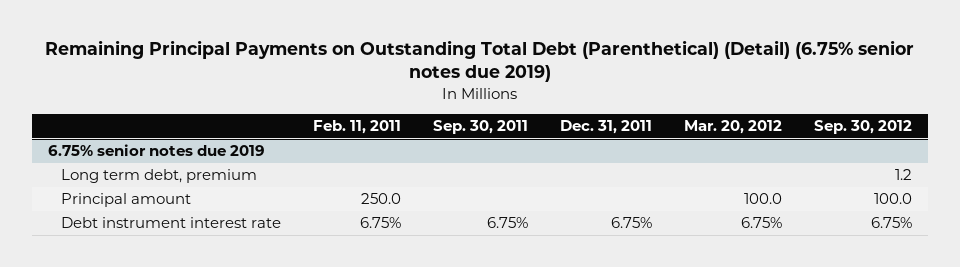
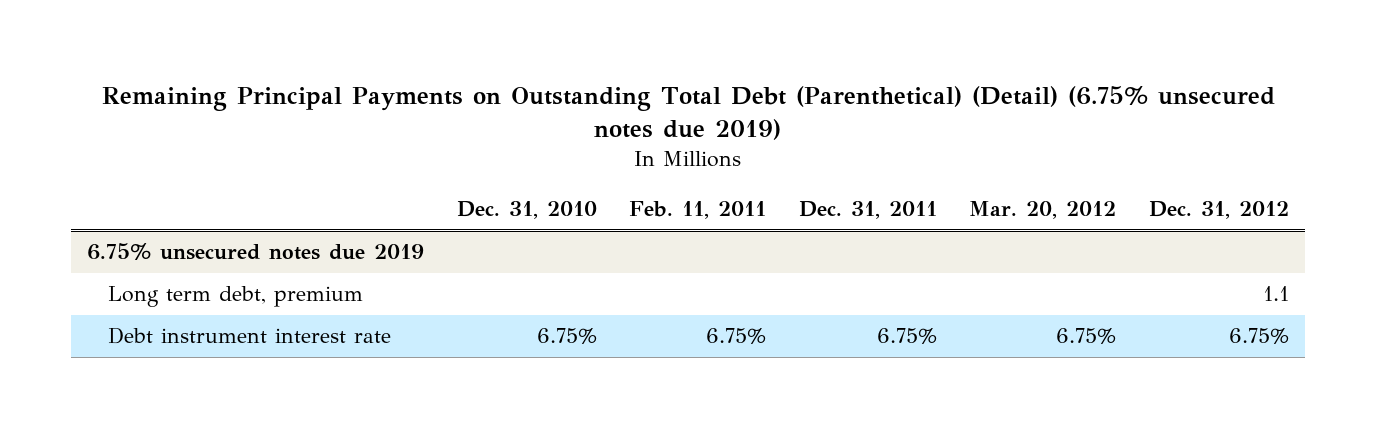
- Remaining Principal Payments on Outstanding Total Debt (Parenthetical) (Detail) (6.75% senior notes due 2019)
+ Remaining Principal Payments on Outstanding Total Debt (Parenthetical) (Detail) (6.75% unsecured notes due 2019)
- | Feb. 11, 2011 | Sep. 30, 2011 | Dec. 31, 2011 | Mar. 20, 2012 | Sep. 30, 2012
+ | Dec. 31, 2010 | Feb. 11, 2011 | Dec. 31, 2011 | Mar. 20, 2012 | Dec. 31, 2012
- 6.75% senior notes due 2019
+ 6.75% unsecured notes due 2019
- Principal amount | 250.0 | | | 100.0 | 100.0

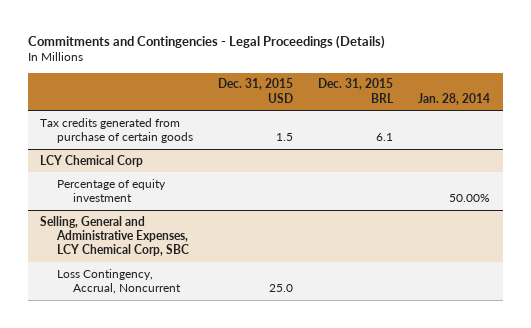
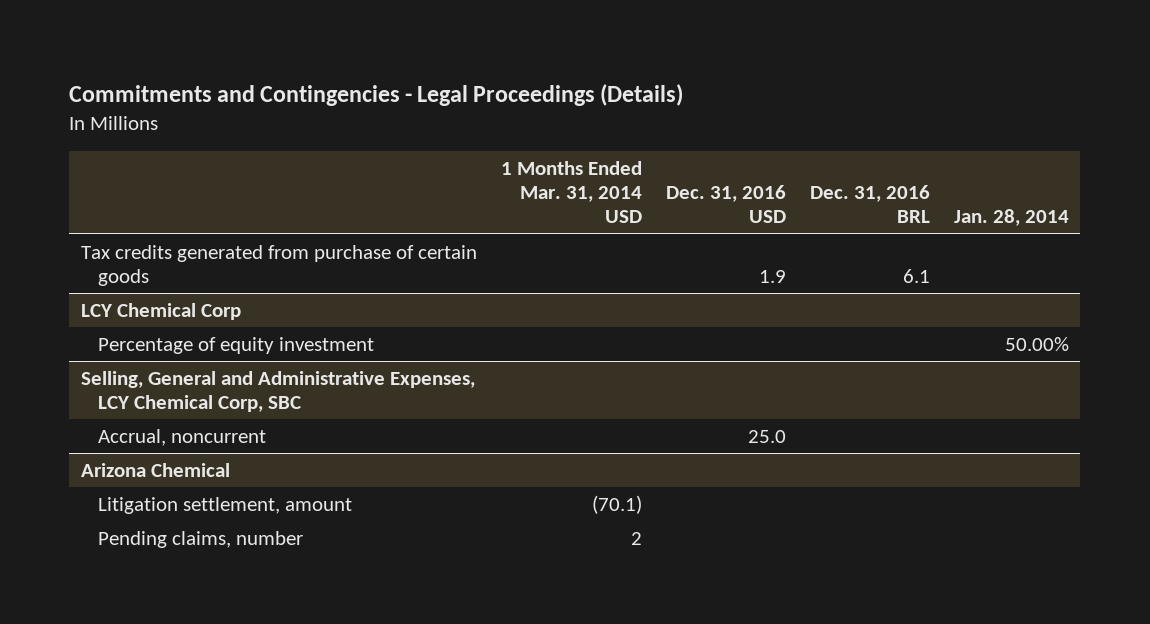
- | Dec. 31, 2015 USD | Dec. 31, 2015 BRL | Jan. 28, 2014
+ | 1 Months Ended Mar. 31, 2014 USD | Dec. 31, 2016 USD | Dec. 31, 2016 BRL | Jan. 28, 2014
@ Selling, General and Administrative Expenses, LCY Chemical Corp, SBC
- Loss Contingency, Accrual, Noncurrent | 25.0 | |
+ Accrual, noncurrent | | 25.0 | |
+ Arizona Chemical
+ Litigation settlement, amount | (70.1) | | |
+ Pending claims, number | 2 | | |

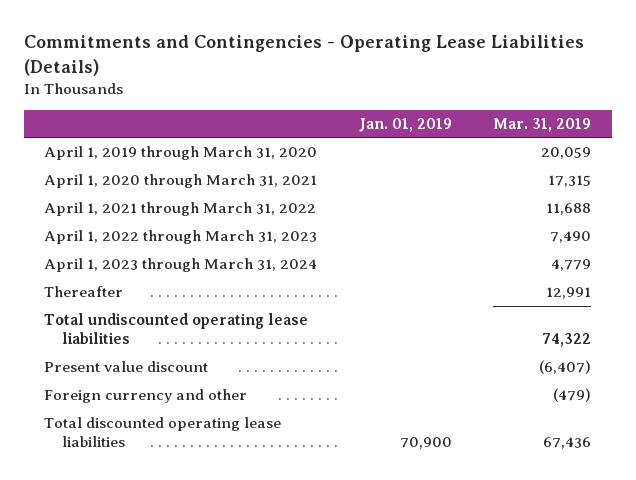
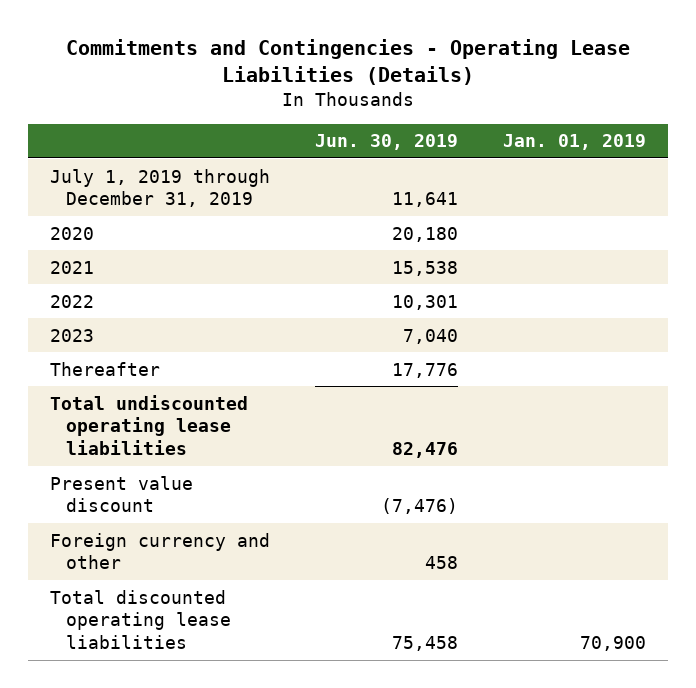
- | Jan. 01, 2019 | Mar. 31, 2019
+ | Jun. 30, 2019 | Jan. 01, 2019
- April 1, 2019 through March 31, 2020 | | 20,059
- April 1, 2020 through March 31, 2021 | | 17,315
- April 1, 2021 through March 31, 2022 | | 11,688
- April 1, 2022 through March 31, 2023 | | 7,490
- April 1, 2023 through March 31, 2024 | | 4,779
+ July 1, 2019 through December 31, 2019 | 11,641 |
+ 2020 | 20,180 |
+ 2021 | 15,538 |
+ 2022 | 10,301 |
+ 2023 | 7,040 |

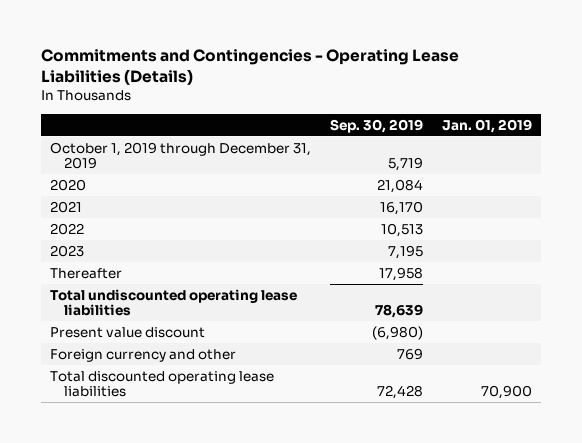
- | Jun. 30, 2019 | Jan. 01, 2019
+ | Sep. 30, 2019 | Jan. 01, 2019
- July 1, 2019 through December 31, 2019 | 11,641 |
+ October 1, 2019 through December 31, 2019 | 5,719 |

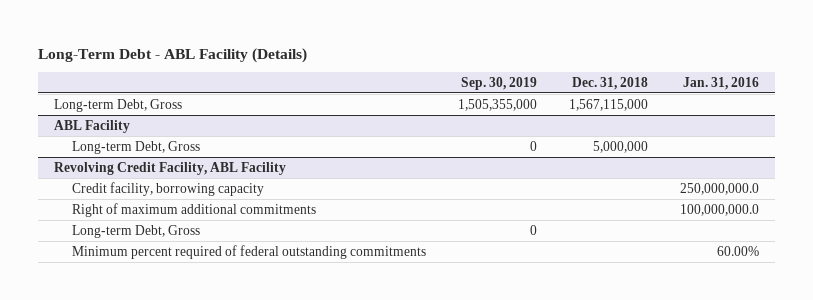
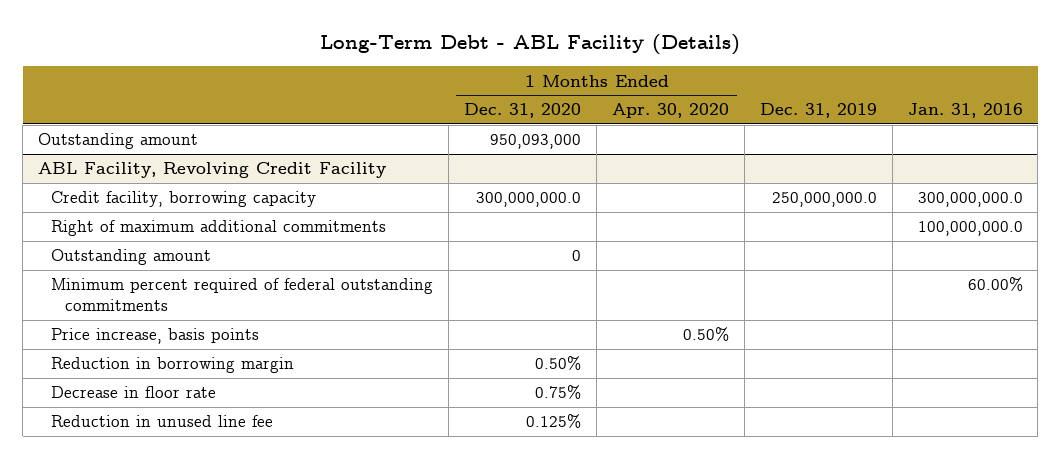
- | Sep. 30, 2019 | Dec. 31, 2018 | Jan. 31, 2016
+ | 1 Months Ended Dec. 31, 2020 | 1 Months Ended Apr. 30, 2020 | Dec. 31, 2019 | Jan. 31, 2016
- Long-term Debt, Gross | 1,505,355,000 | 1,567,115,000 |
- ABL Facility
- Long-term Debt, Gross | 0 | 5,000,000 |
- Revolving Credit Facility, ABL Facility
- Credit facility, borrowing capacity | | | 250,000,000.0
+ Outstanding amount | 950,093,000 | | |
+ ABL Facility, Revolving Credit Facility
+ Credit facility, borrowing capacity | 300,000,000.0 | | 250,000,000.0 | 300,000,000.0
- Long-term Debt, Gross | 0 | |
+ Outstanding amount | 0 | | |
+ Price increase, basis points | | 0.50% | |
+ Reduction in borrowing margin | 0.50% | | |
+ Decrease in floor rate | 0.75% | | |
+ Reduction in unused line fee | 0.125% | | |

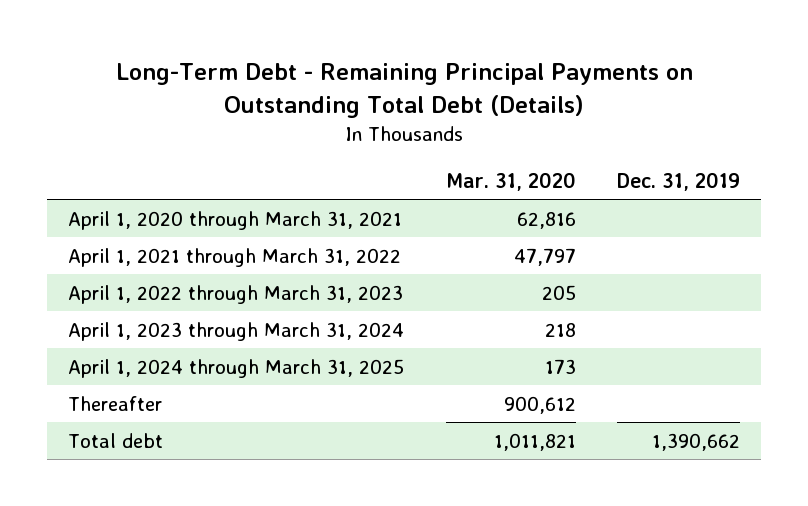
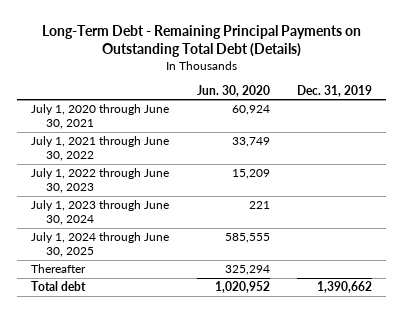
- | Mar. 31, 2020 | Dec. 31, 2019
+ | Jun. 30, 2020 | Dec. 31, 2019
- April 1, 2020 through March 31, 2021 | 62,816 |
- April 1, 2021 through March 31, 2022 | 47,797 |
- April 1, 2022 through March 31, 2023 | 205 |
- April 1, 2023 through March 31, 2024 | 218 |
- April 1, 2024 through March 31, 2025 | 173 |
+ July 1, 2020 through June 30, 2021 | 60,924 |
+ July 1, 2021 through June 30, 2022 | 33,749 |
+ July 1, 2022 through June 30, 2023 | 15,209 |
+ July 1, 2023 through June 30, 2024 | 221 |
+ July 1, 2024 through June 30, 2025 | 585,555 |

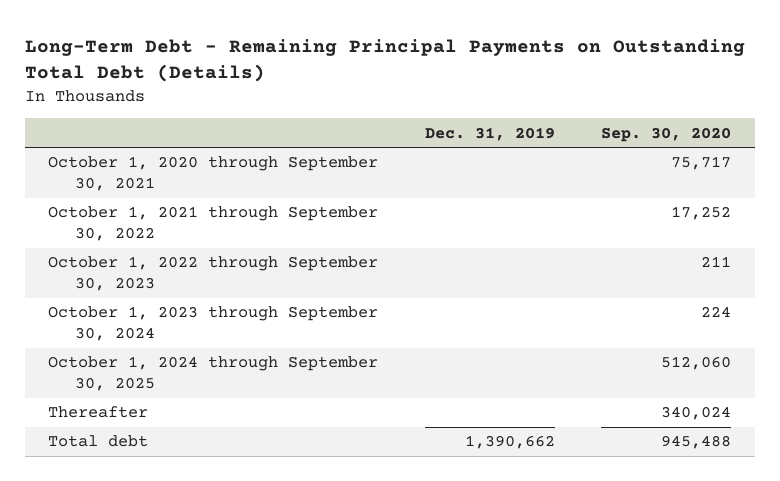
- | Jun. 30, 2020 | Dec. 31, 2019
+ | Dec. 31, 2019 | Sep. 30, 2020
- July 1, 2020 through June 30, 2021 | 60,924 |
- July 1, 2021 through June 30, 2022 | 33,749 |
- July 1, 2022 through June 30, 2023 | 15,209 |
- July 1, 2023 through June 30, 2024 | 221 |
- July 1, 2024 through June 30, 2025 | 585,555 |
+ October 1, 2020 through September 30, 2021 | | 75,717
+ October 1, 2021 through September 30, 2022 | | 17,252
+ October 1, 2022 through September 30, 2023 | | 211
+ October 1, 2023 through September 30, 2024 | | 224
+ October 1, 2024 through September 30, 2025 | | 512,060

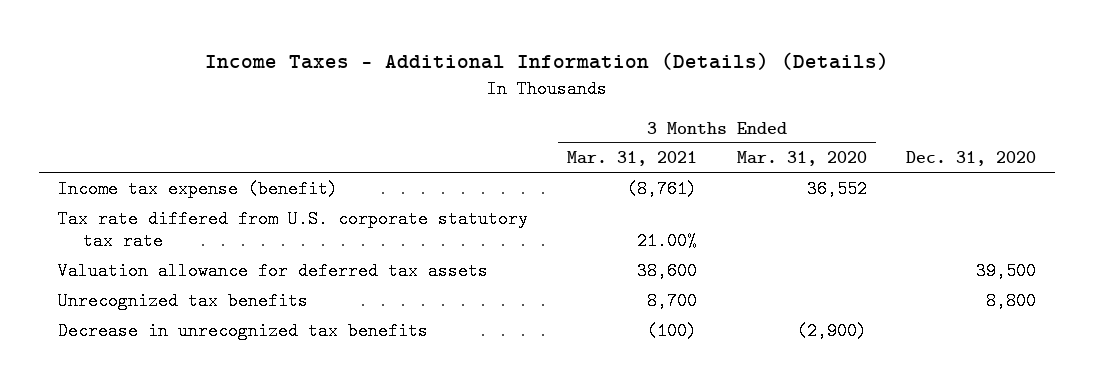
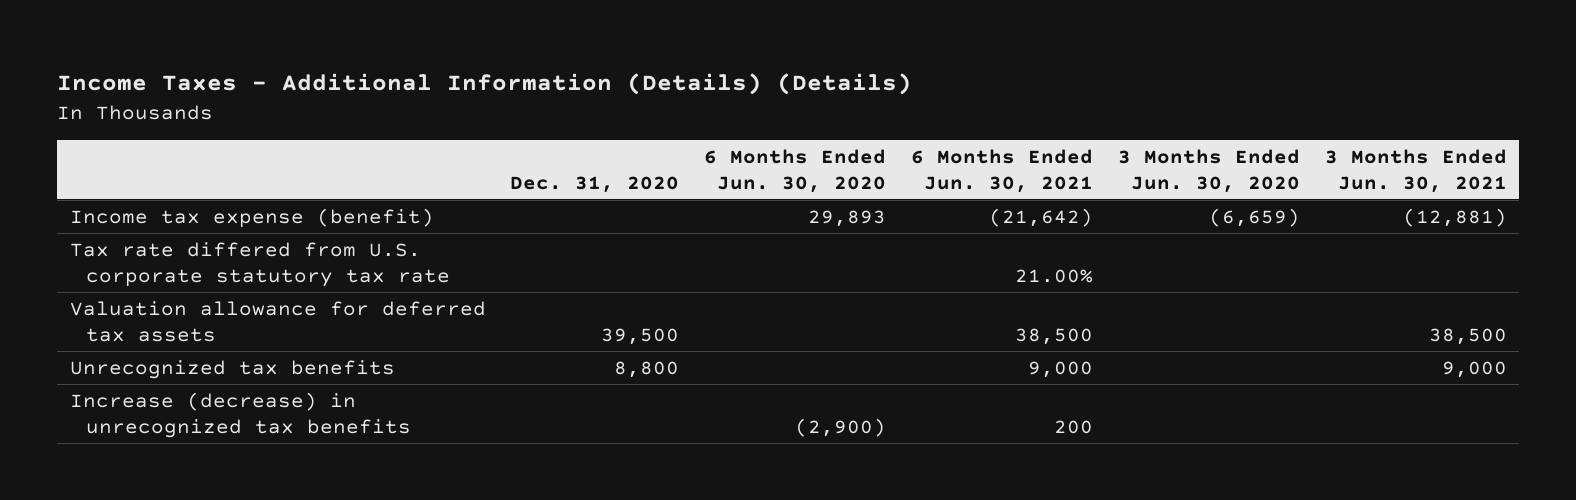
- | 3 Months Ended Mar. 31, 2021 | 3 Months Ended Mar. 31, 2020 | Dec. 31, 2020
+ | Dec. 31, 2020 | 6 Months Ended Jun. 30, 2020 | 6 Months Ended Jun. 30, 2021 | 3 Months Ended Jun. 30, 2020 | 3 Months Ended Jun. 30, 2021
- Decrease in unrecognized tax benefits | (100) | (2,900) |
+ Increase (decrease) in unrecognized tax benefits | | (2,900) | 200 | |

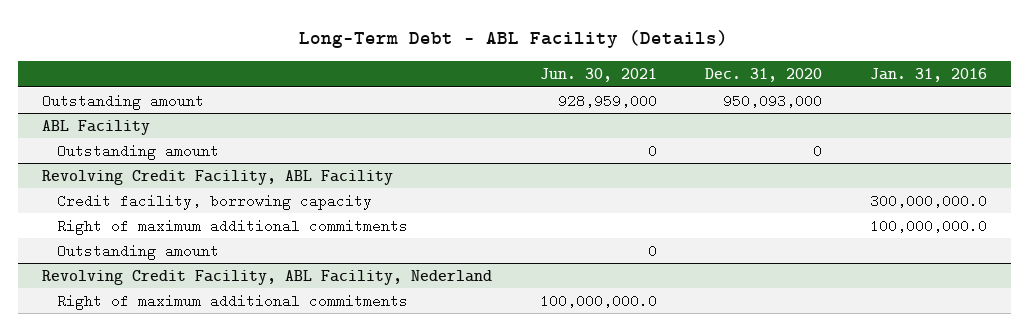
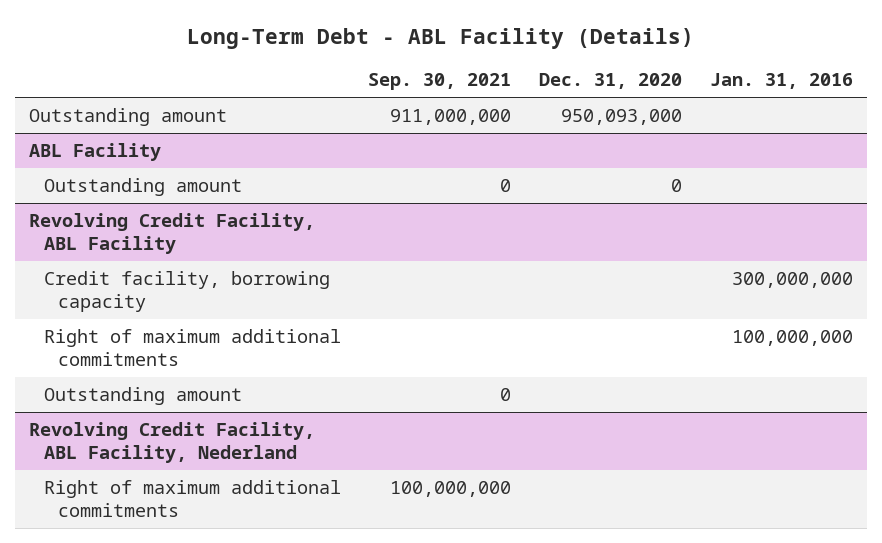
- | Jun. 30, 2021 | Dec. 31, 2020 | Jan. 31, 2016
+ | Sep. 30, 2021 | Dec. 31, 2020 | Jan. 31, 2016
@ Revolving Credit Facility, ABL Facility
- Credit facility, borrowing capacity | | | 300,000,000.0
- Right of maximum additional commitments | | | 100,000,000.0
+ Credit facility, borrowing capacity | | | 300,000,000
+ Right of maximum additional commitments | | | 100,000,000

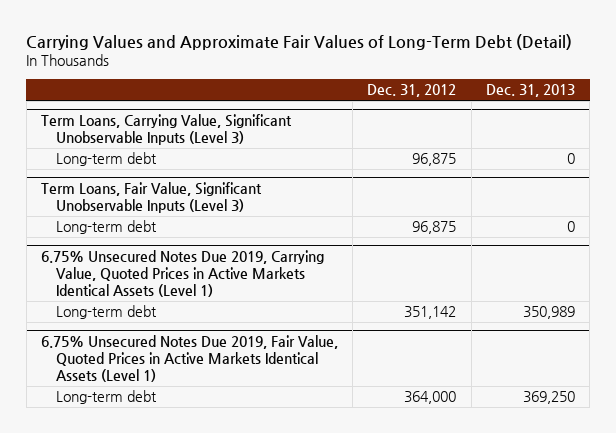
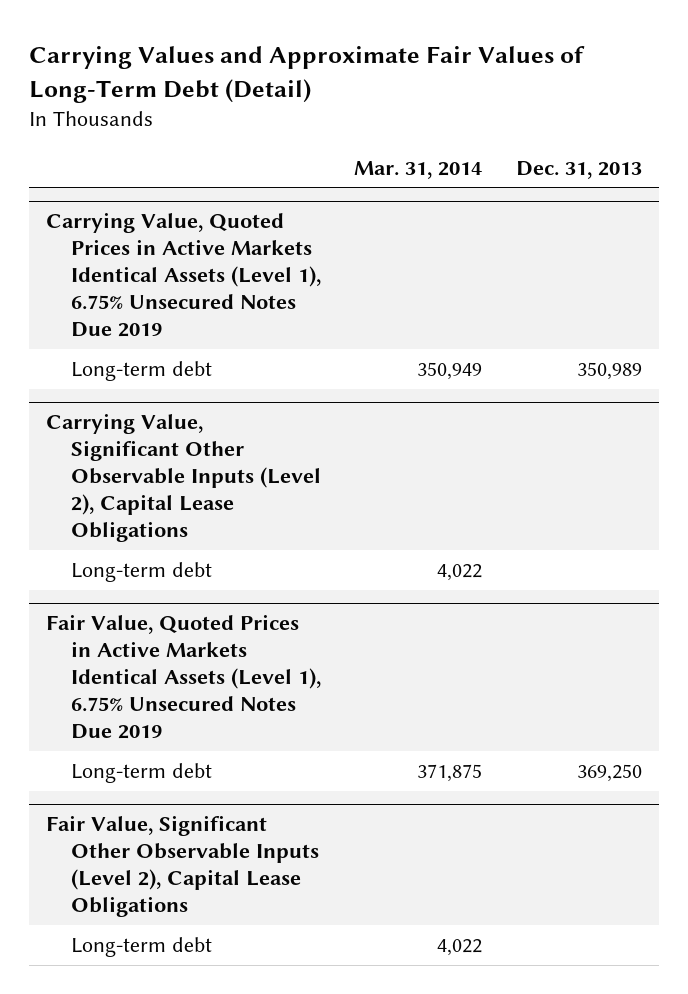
- | Dec. 31, 2012 | Dec. 31, 2013
+ | Mar. 31, 2014 | Dec. 31, 2013
- Term Loans, Carrying Value, Significant Unobservable Inputs (Level 3)
- Long-term debt | 96,875 | 0
- Term Loans, Fair Value, Significant Unobservable Inputs (Level 3)
- Long-term debt | 96,875 | 0
- 6.75% Unsecured Notes Due 2019, Carrying Value, Quoted Prices in Active Markets Identical Assets (Level 1)
+ Carrying Value, Quoted Prices in Active Markets Identical Assets (Level 1), 6.75% Unsecured Notes Due 2019
- 6.75% Unsecured Notes Due 2019, Fair Value, Quoted Prices in Active Markets Identical Assets (Level 1)
+ Carrying Value, Significant Other Observable Inputs (Level 2), Capital Lease Obligations
+ Long-term debt | 4,022 |
+ Fair Value, Quoted Prices in Active Markets Identical Assets (Level 1), 6.75% Unsecured Notes Due 2019
+ Fair Value, Significant Other Observable Inputs (Level 2), Capital Lease Obligations
+ Long-term debt | 4,022 |

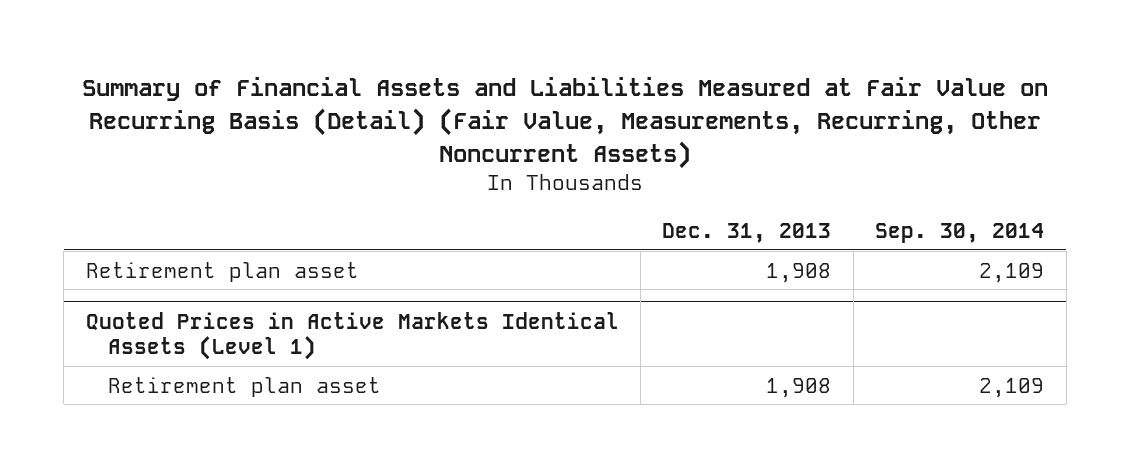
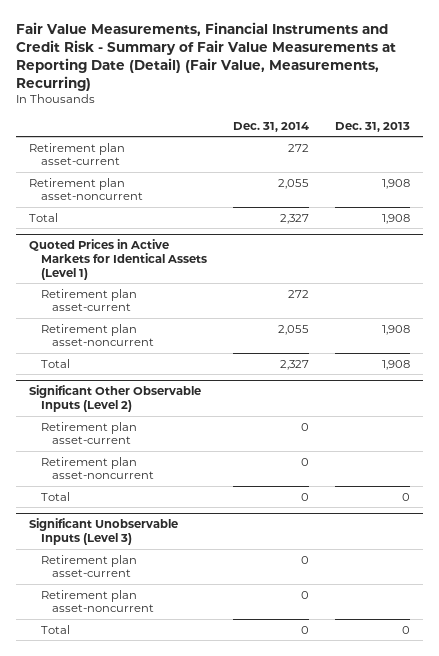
- Summary of Financial Assets and Liabilities Measured at Fair Value on Recurring Basis (Detail) (Fair Value, Measurements, Recurring, Other Noncurrent Assets)
+ Fair Value Measurements, Financial Instruments and Credit Risk - Summary of Fair Value Measurements at Reporting Date (Detail) (Fair Value, Measurements, Recurring)
- | Dec. 31, 2013 | Sep. 30, 2014
+ | Dec. 31, 2014 | Dec. 31, 2013
- Retirement plan asset | 1,908 | 2,109
- Quoted Prices in Active Markets Identical Assets (Level 1)
- Retirement plan asset | 1,908 | 2,109
+ Retirement plan asset-current | 272 |
+ Retirement plan asset-noncurrent | 2,055 | 1,908
+ Total | 2,327 | 1,908
+ Quoted Prices in Active Markets for Identical Assets (Level 1)
+ Retirement plan asset-current | 272 |
+ Retirement plan asset-noncurrent | 2,055 | 1,908
+ Total | 2,327 | 1,908
+ Significant Other Observable Inputs (Level 2)
+ Retirement plan asset-current | 0 |
+ Retirement plan asset-noncurrent | 0 |
+ Total | 0 | 0
+ Significant Unobservable Inputs (Level 3)
+ Retirement plan asset-current | 0 |
+ Retirement plan asset-noncurrent | 0 |
+ Total | 0 | 0

